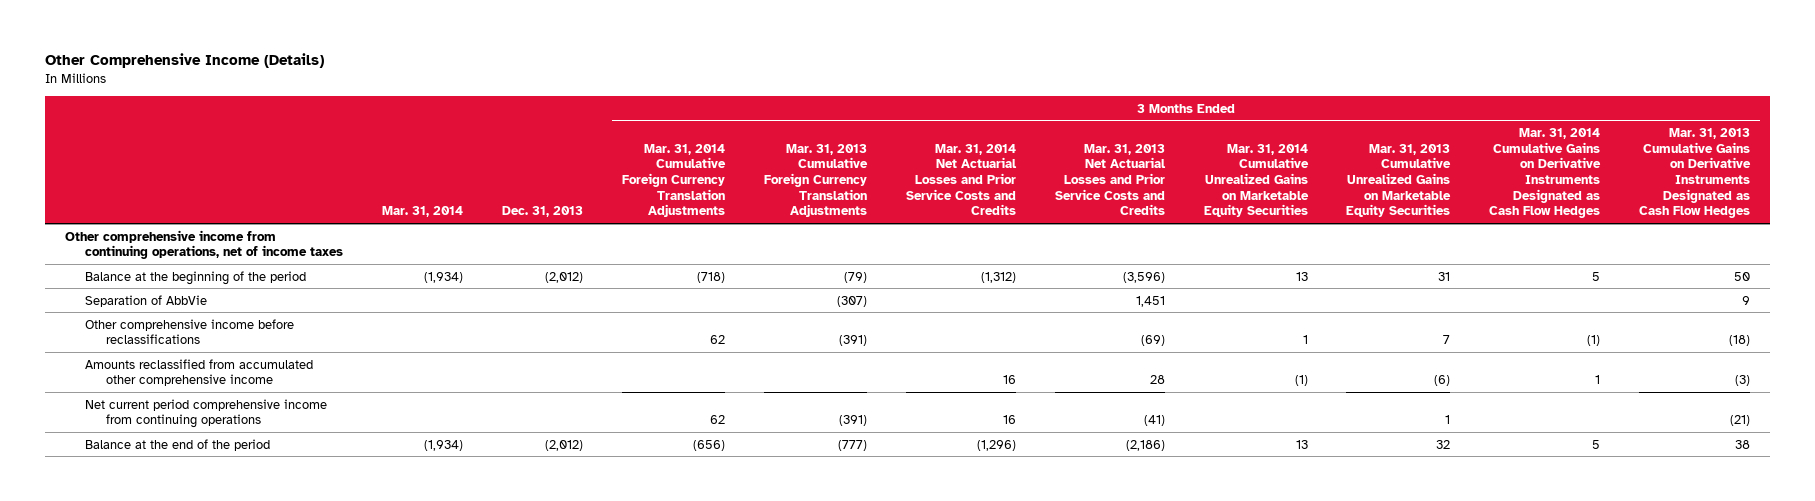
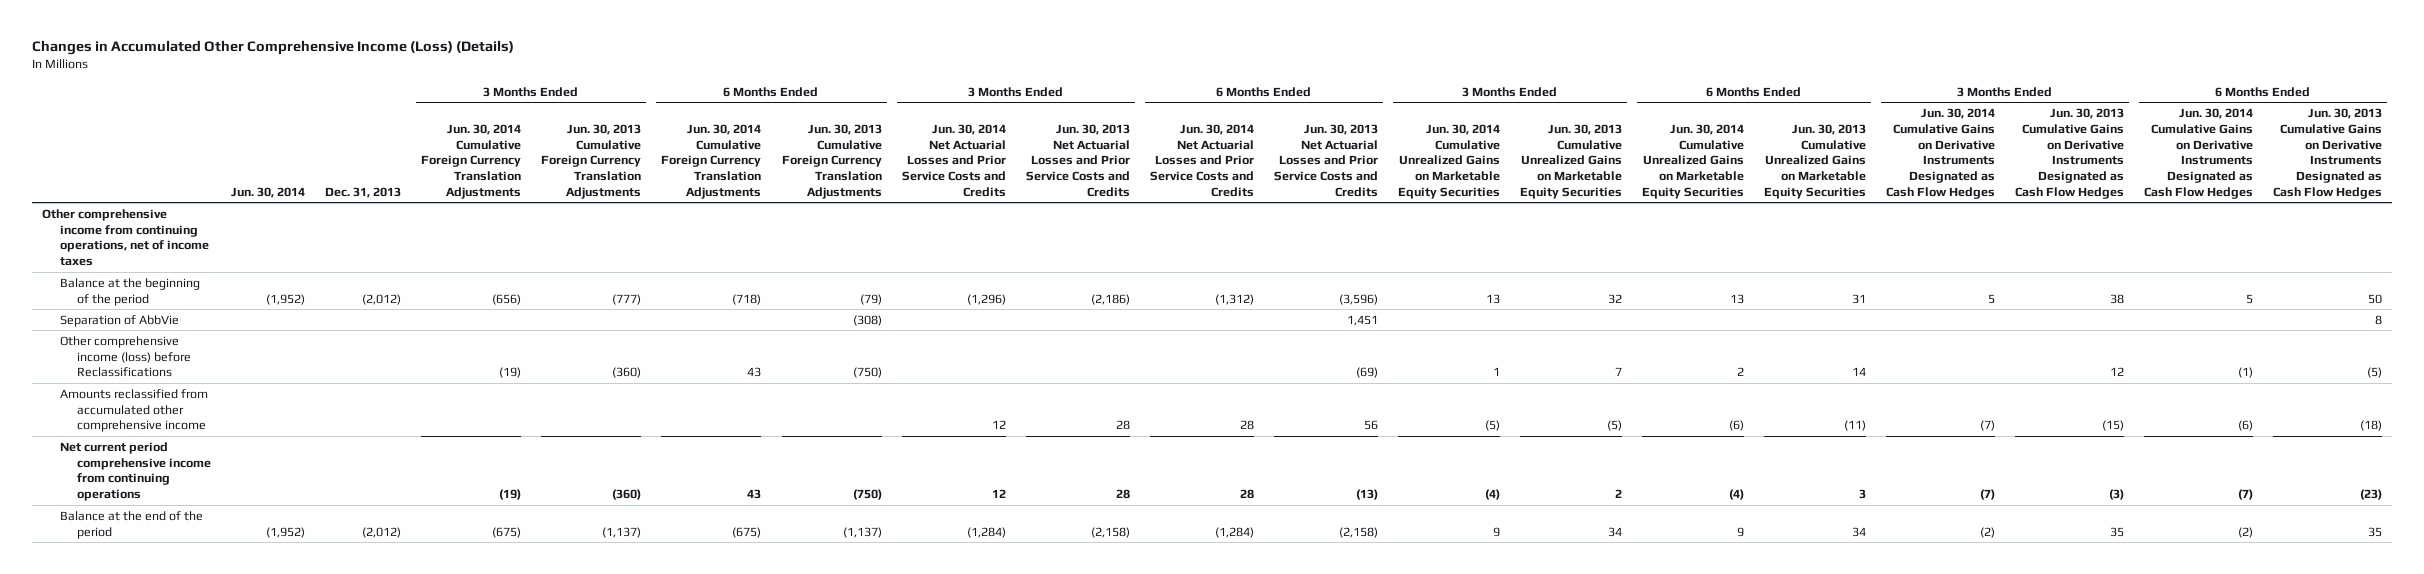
- Other Comprehensive Income (Details)
+ Changes in Accumulated Other Comprehensive Income (Loss) (Details)
- | Mar. 31, 2014 | Dec. 31, 2013 | 3 Months Ended Mar. 31, 2014 Cumulative Foreign Currency Translation Adjustments | 3 Months Ended Mar. 31, 2013 Cumulative Foreign Currency Translation Adjustments | 3 Months Ended Mar. 31, 2014 Net Actuarial Losses and Prior Service Costs and Credits | 3 Months Ended Mar. 31, 2013 Net Actuarial Losses and Prior Service Costs and Credits | 3 Months Ended Mar. 31, 2014 Cumulative Unrealized Gains on Marketable Equity Securities | 3 Months Ended Mar. 31, 2013 Cumulative Unrealized Gains on Marketable Equity Securities | 3 Months Ended Mar. 31, 2014 Cumulative Gains on Derivative Instruments Designated as Cash Flow Hedges | 3 Months Ended Mar. 31, 2013 Cumulative Gains on Derivative Instruments Designated as Cash Flow Hedges
+ | Jun. 30, 2014 | Dec. 31, 2013 | 3 Months Ended Jun. 30, 2014 Cumulative Foreign Currency Translation Adjustments | 3 Months Ended Jun. 30, 2013 Cumulative Foreign Currency Translation Adjustments | 6 Months Ended Jun. 30, 2014 Cumulative Foreign Currency Translation Adjustments | 6 Months Ended Jun. 30, 2013 Cumulative Foreign Currency Translation Adjustments | 3 Months Ended Jun. 30, 2014 Net Actuarial Losses and Prior Service Costs and Credits | 3 Months Ended Jun. 30, 2013 Net Actuarial Losses and Prior Service Costs and Credits | 6 Months Ended Jun. 30, 2014 Net Actuarial Losses and Prior Service Costs and Credits | 6 Months Ended Jun. 30, 2013 Net Actuarial Losses and Prior Service Costs and Credits | 3 Months Ended Jun. 30, 2014 Cumulative Unrealized Gains on Marketable Equity Securities | 3 Months Ended Jun. 30, 2013 Cumulative Unrealized Gains on Marketable Equity Securities | 6 Months Ended Jun. 30, 2014 Cumulative Unrealized Gains on Marketable Equity Securities | 6 Months Ended Jun. 30, 2013 Cumulative Unrealized Gains on Marketable Equity Securities | 3 Months Ended Jun. 30, 2014 Cumulative Gains on Derivative Instruments Designated as Cash Flow Hedges | 3 Months Ended Jun. 30, 2013 Cumulative Gains on Derivative Instruments Designated as Cash Flow Hedges | 6 Months Ended Jun. 30, 2014 Cumulative Gains on Derivative Instruments Designated as Cash Flow Hedges | 6 Months Ended Jun. 30, 2013 Cumulative Gains on Derivative Instruments Designated as Cash Flow Hedges
- Other comprehensive income before reclassifications | | | 62 | (391) | | (69) | 1 | 7 | (1) | (18)
+ Other comprehensive income (loss) before Reclassifications | | | (19) | (360) | 43 | (750) | | | | (69) | 1 | 7 | 2 | 14 | | 12 | (1) | (5)

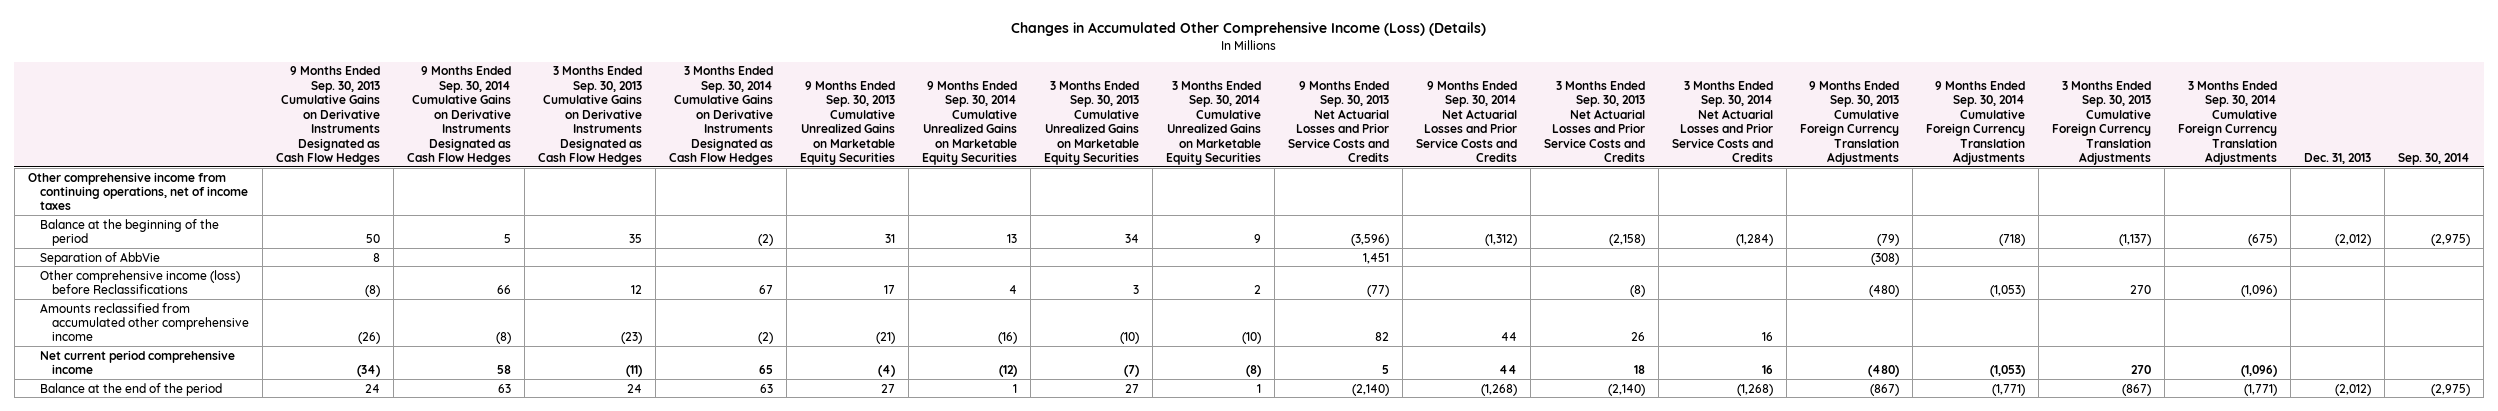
- | Jun. 30, 2014 | Dec. 31, 2013 | 3 Months Ended Jun. 30, 2014 Cumulative Foreign Currency Translation Adjustments | 3 Months Ended Jun. 30, 2013 Cumulative Foreign Currency Translation Adjustments | 6 Months Ended Jun. 30, 2014 Cumulative Foreign Currency Translation Adjustments | 6 Months Ended Jun. 30, 2013 Cumulative Foreign Currency Translation Adjustments | 3 Months Ended Jun. 30, 2014 Net Actuarial Losses and Prior Service Costs and Credits | 3 Months Ended Jun. 30, 2013 Net Actuarial Losses and Prior Service Costs and Credits | 6 Months Ended Jun. 30, 2014 Net Actuarial Losses and Prior Service Costs and Credits | 6 Months Ended Jun. 30, 2013 Net Actuarial Losses and Prior Service Costs and Credits | 3 Months Ended Jun. 30, 2014 Cumulative Unrealized Gains on Marketable Equity Securities | 3 Months Ended Jun. 30, 2013 Cumulative Unrealized Gains on Marketable Equity Securities | 6 Months Ended Jun. 30, 2014 Cumulative Unrealized Gains on Marketable Equity Securities | 6 Months Ended Jun. 30, 2013 Cumulative Unrealized Gains on Marketable Equity Securities | 3 Months Ended Jun. 30, 2014 Cumulative Gains on Derivative Instruments Designated as Cash Flow Hedges | 3 Months Ended Jun. 30, 2013 Cumulative Gains on Derivative Instruments Designated as Cash Flow Hedges | 6 Months Ended Jun. 30, 2014 Cumulative Gains on Derivative Instruments Designated as Cash Flow Hedges | 6 Months Ended Jun. 30, 2013 Cumulative Gains on Derivative Instruments Designated as Cash Flow Hedges
+ | 9 Months Ended Sep. 30, 2013 Cumulative Gains on Derivative Instruments Designated as Cash Flow Hedges | 9 Months Ended Sep. 30, 2014 Cumulative Gains on Derivative Instruments Designated as Cash Flow Hedges | 3 Months Ended Sep. 30, 2013 Cumulative Gains on Derivative Instruments Designated as Cash Flow Hedges | 3 Months Ended Sep. 30, 2014 Cumulative Gains on Derivative Instruments Designated as Cash Flow Hedges | 9 Months Ended Sep. 30, 2013 Cumulative Unrealized Gains on Marketable Equity Securities | 9 Months Ended Sep. 30, 2014 Cumulative Unrealized Gains on Marketable Equity Securities | 3 Months Ended Sep. 30, 2013 Cumulative Unrealized Gains on Marketable Equity Securities | 3 Months Ended Sep. 30, 2014 Cumulative Unrealized Gains on Marketable Equity Securities | 9 Months Ended Sep. 30, 2013 Net Actuarial Losses and Prior Service Costs and Credits | 9 Months Ended Sep. 30, 2014 Net Actuarial Losses and Prior Service Costs and Credits | 3 Months Ended Sep. 30, 2013 Net Actuarial Losses and Prior Service Costs and Credits | 3 Months Ended Sep. 30, 2014 Net Actuarial Losses and Prior Service Costs and Credits | 9 Months Ended Sep. 30, 2013 Cumulative Foreign Currency Translation Adjustments | 9 Months Ended Sep. 30, 2014 Cumulative Foreign Currency Translation Adjustments | 3 Months Ended Sep. 30, 2013 Cumulative Foreign Currency Translation Adjustments | 3 Months Ended Sep. 30, 2014 Cumulative Foreign Currency Translation Adjustments | Dec. 31, 2013 | Sep. 30, 2014
- Net current period comprehensive income from continuing operations | | | (19) | (360) | 43 | (750) | 12 | 28 | 28 | (13) | (4) | 2 | (4) | 3 | (7) | (3) | (7) | (23)
+ Net current period comprehensive income | (34) | 58 | (11) | 65 | (4) | (12) | (7) | (8) | 5 | 44 | 18 | 16 | (480) | (1,053) | 270 | (1,096) | |

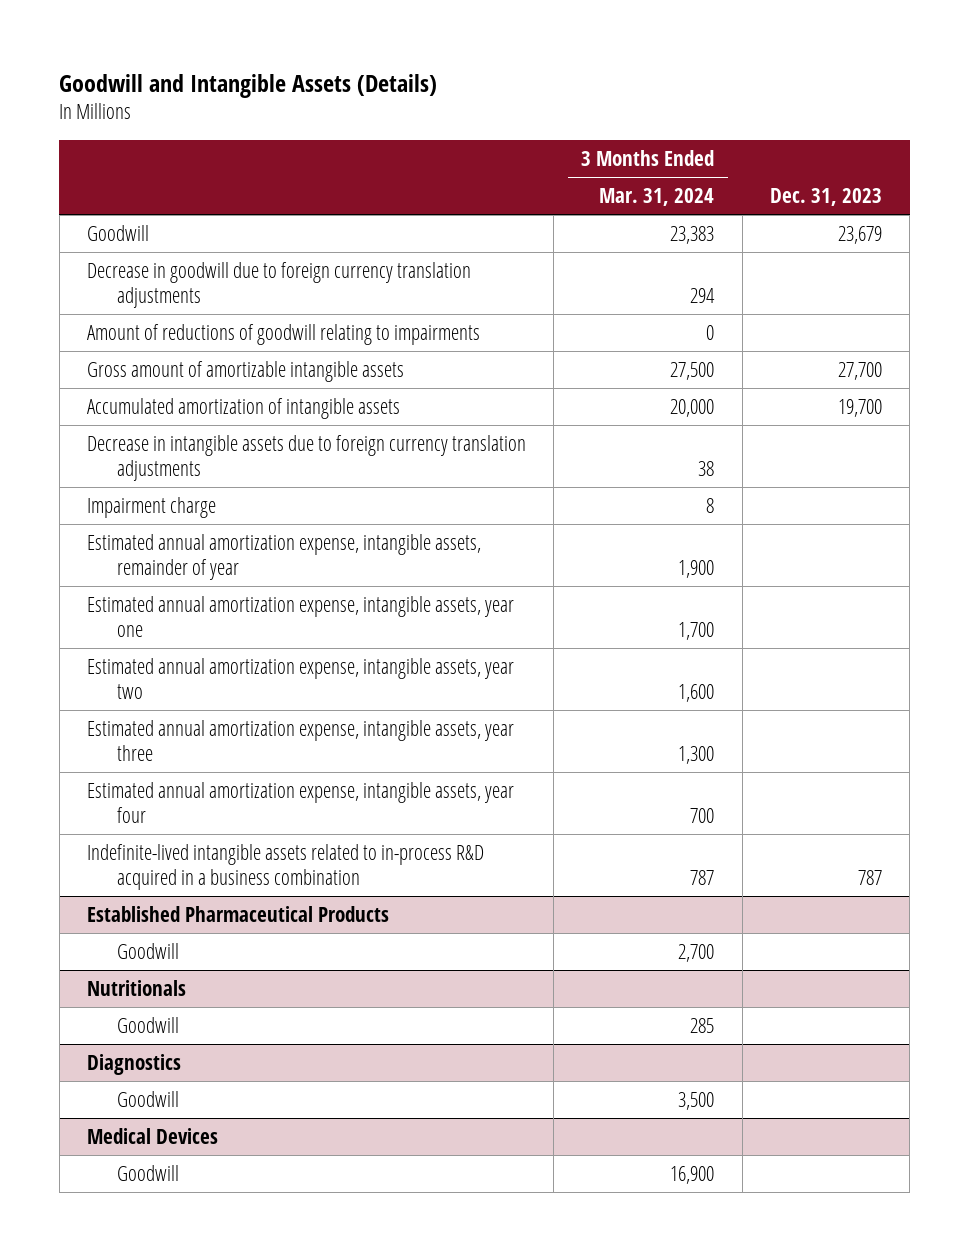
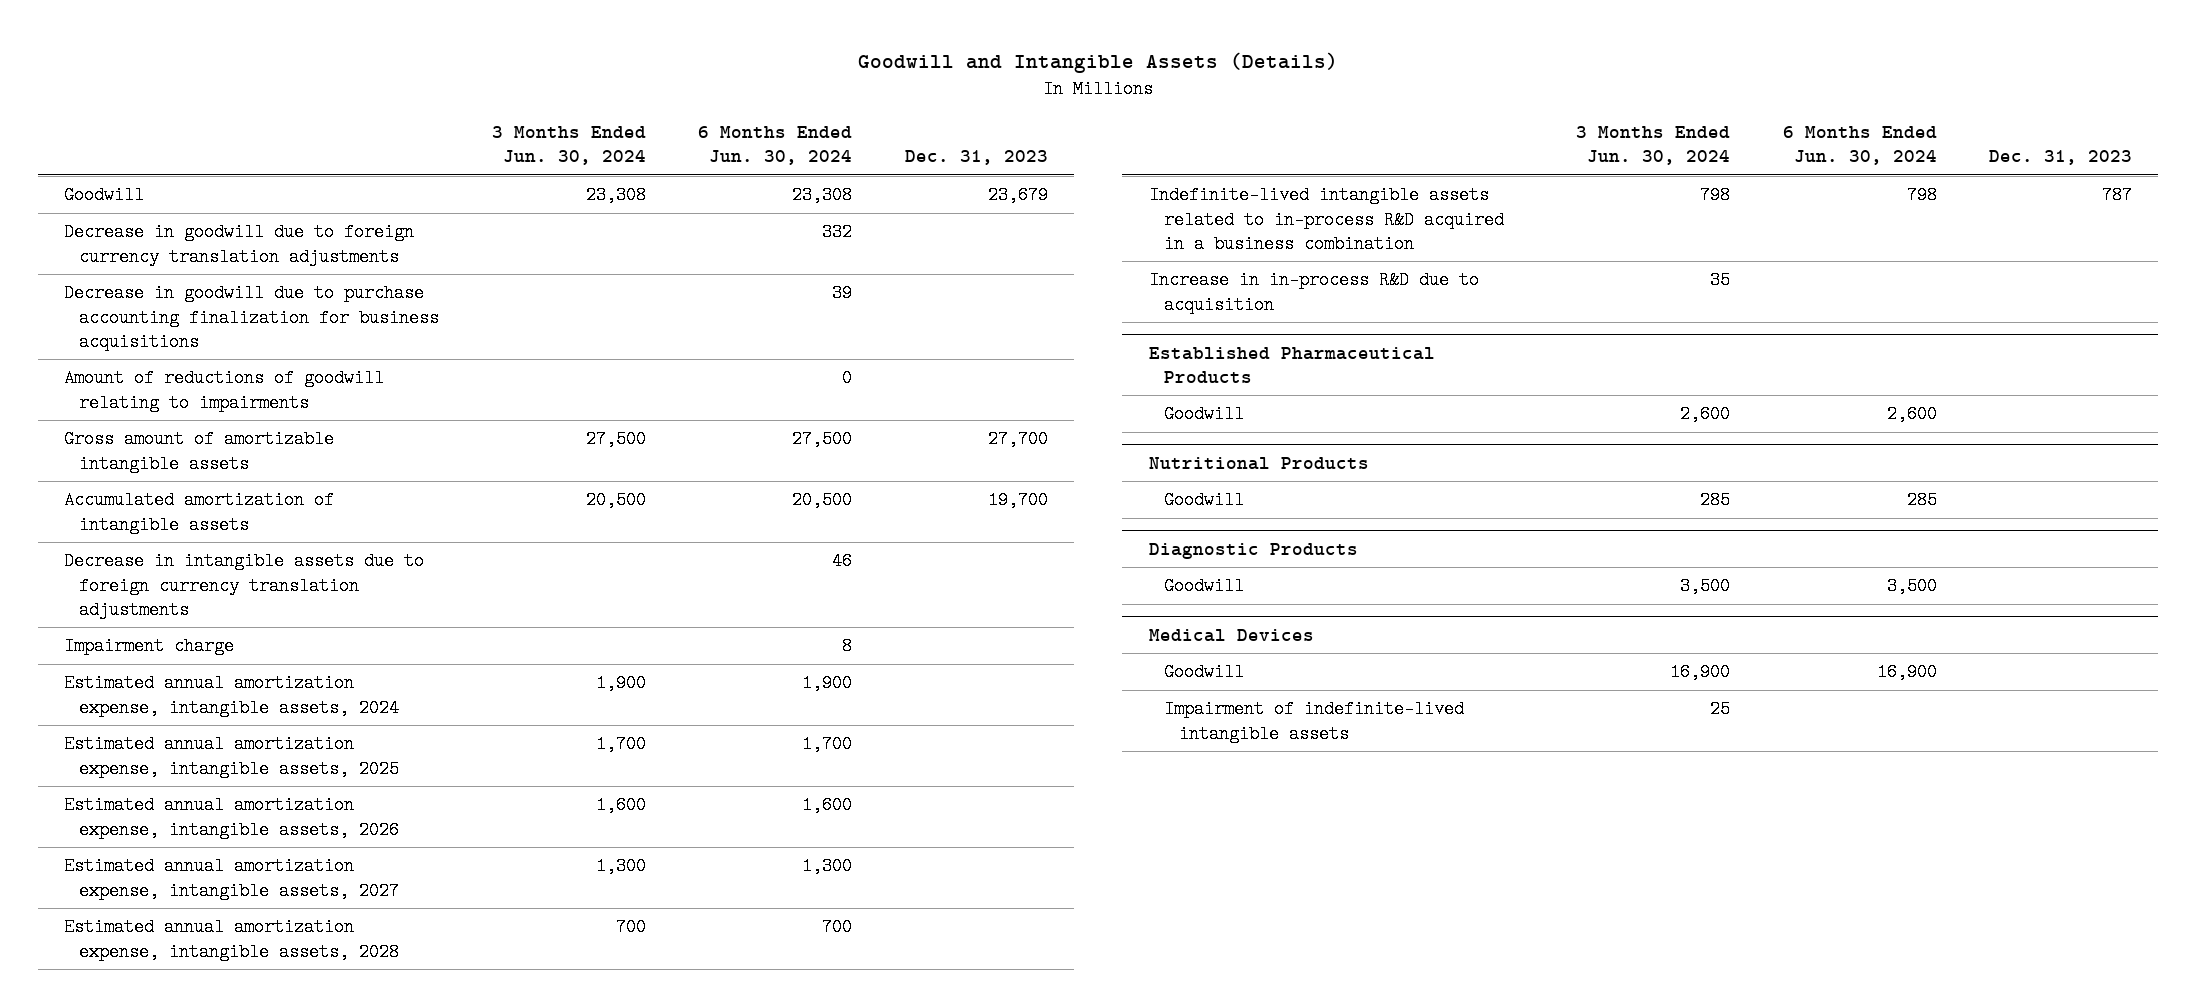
- | 3 Months Ended Mar. 31, 2024 | Dec. 31, 2023
+ | 3 Months Ended Jun. 30, 2024 | 6 Months Ended Jun. 30, 2024 | Dec. 31, 2023
+ Decrease in goodwill due to purchase accounting finalization for business acquisitions | | 39 |
- Estimated annual amortization expense, intangible assets, remainder of year | 1,900 |
- Estimated annual amortization expense, intangible assets, year one | 1,700 |
- Estimated annual amortization expense, intangible assets, year two | 1,600 |
- Estimated annual amortization expense, intangible assets, year three | 1,300 |
- Estimated annual amortization expense, intangible assets, year four | 700 |
+ Estimated annual amortization expense, intangible assets, 2024 | 1,900 | 1,900 |
+ Estimated annual amortization expense, intangible assets, 2025 | 1,700 | 1,700 |
+ Estimated annual amortization expense, intangible assets, 2026 | 1,600 | 1,600 |
+ Estimated annual amortization expense, intangible assets, 2027 | 1,300 | 1,300 |
+ Estimated annual amortization expense, intangible assets, 2028 | 700 | 700 |
+ Increase in in-process R&D due to acquisition | 35 | |
- Nutritionals
+ Nutritional Products
- Diagnostics
+ Diagnostic Products
@ Medical Devices
+ Impairment of indefinite-lived intangible assets | 25 | |

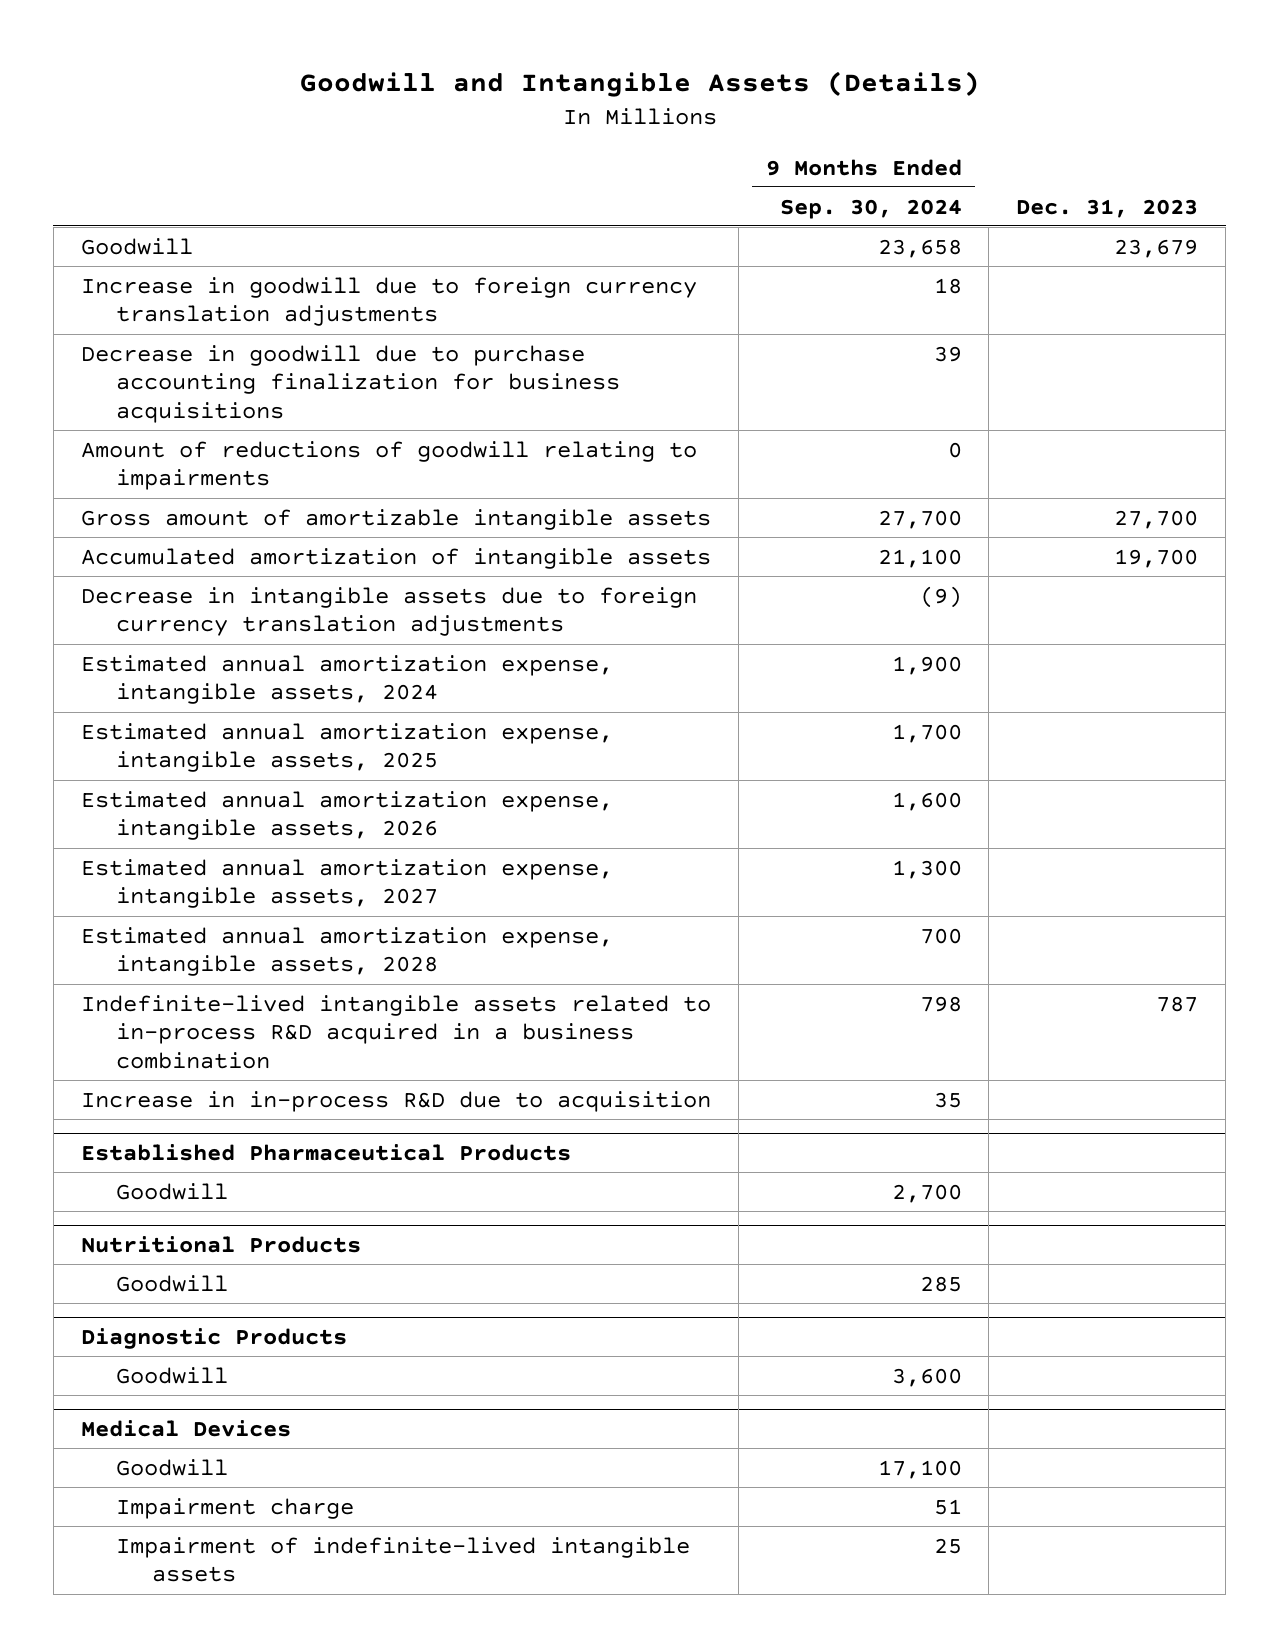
- | 3 Months Ended Jun. 30, 2024 | 6 Months Ended Jun. 30, 2024 | Dec. 31, 2023
+ | 9 Months Ended Sep. 30, 2024 | Dec. 31, 2023
- Decrease in goodwill due to foreign currency translation adjustments | | 332 |
+ Increase in goodwill due to foreign currency translation adjustments | 18 |
- Impairment charge | | 8 |
@ Medical Devices
+ Impairment charge | 51 |

